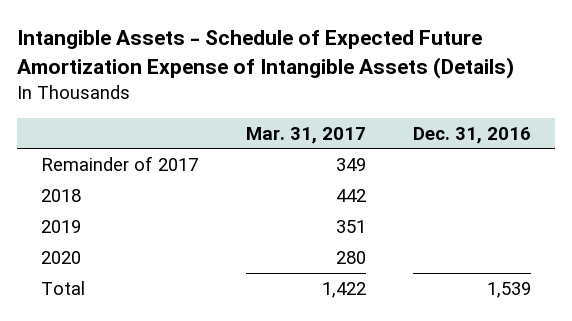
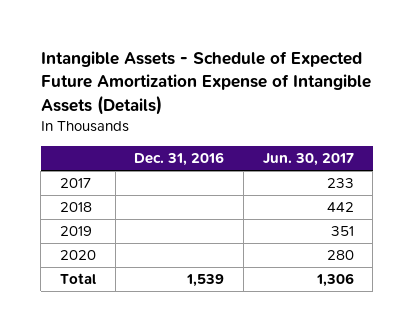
- | Mar. 31, 2017 | Dec. 31, 2016
+ | Dec. 31, 2016 | Jun. 30, 2017
- Remainder of 2017 | 349 |
+ 2017 | | 233

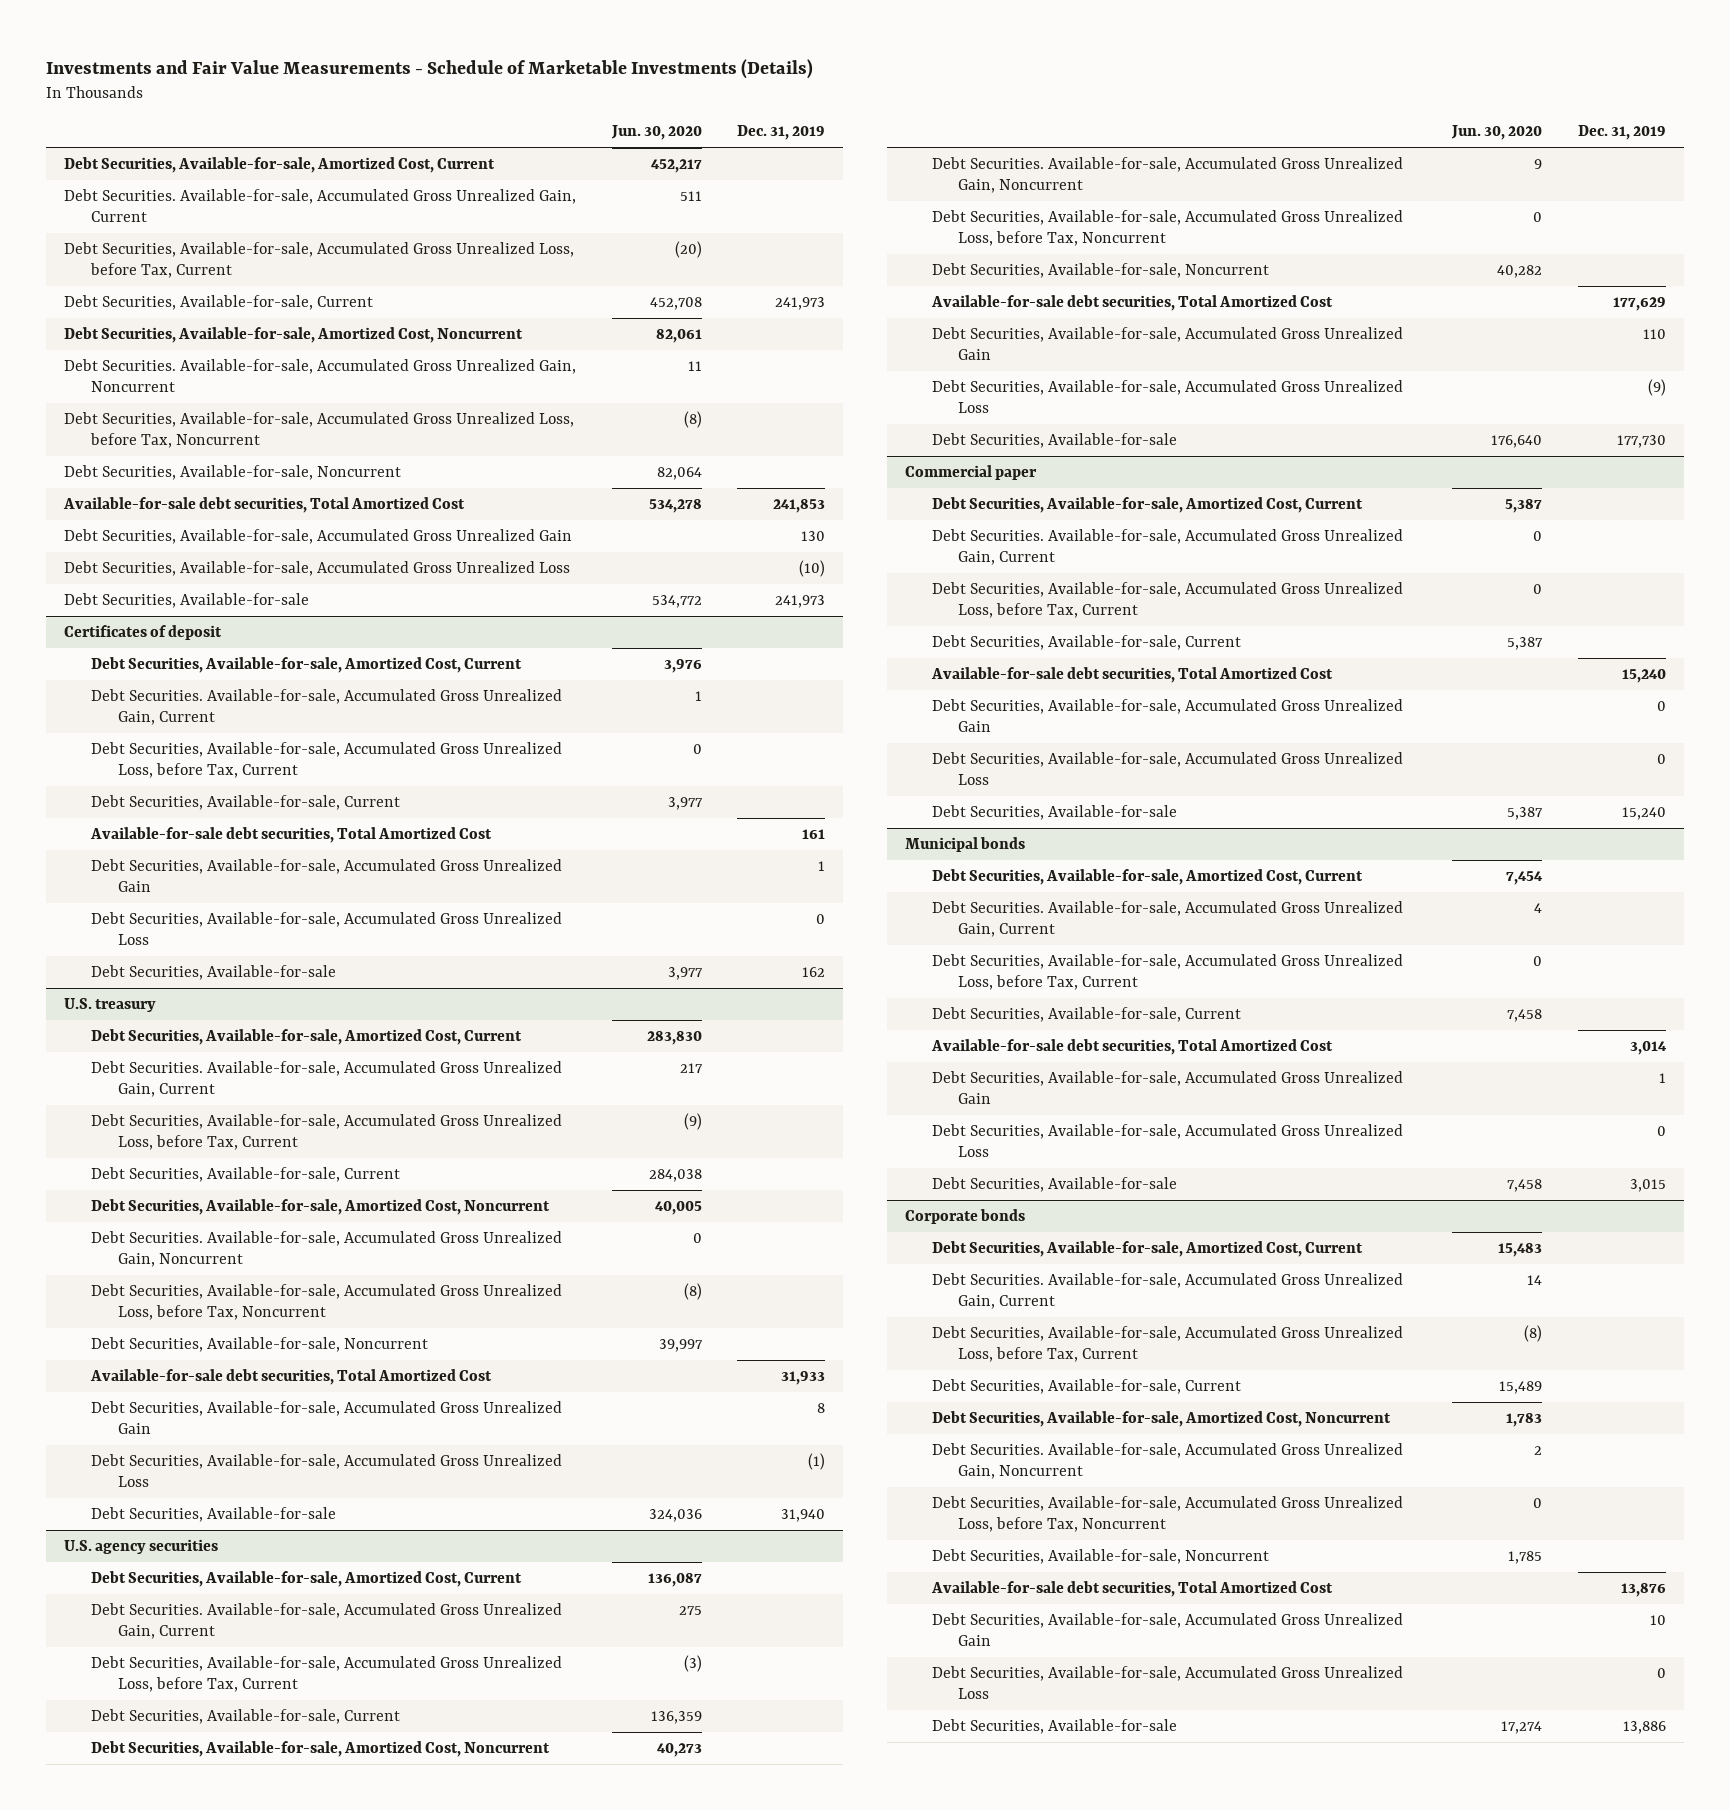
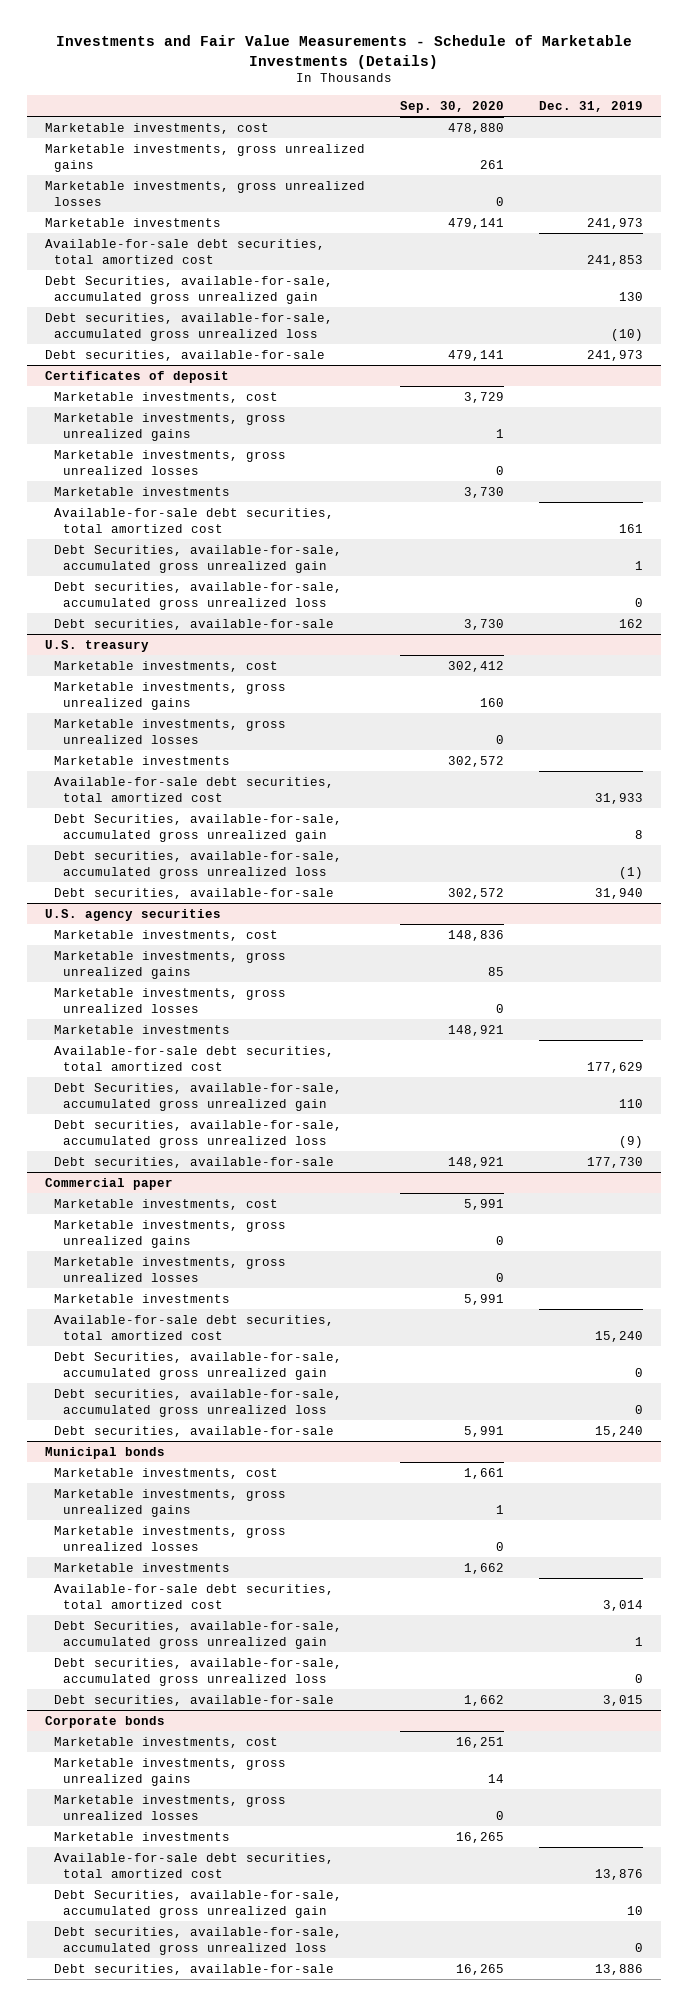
- | Jun. 30, 2020 | Dec. 31, 2019
+ | Sep. 30, 2020 | Dec. 31, 2019
- Debt Securities, Available-for-sale, Amortized Cost, Current | 452,217 |
- Debt Securities. Available-for-sale, Accumulated Gross Unrealized Gain, Current | 511 |
- Debt Securities, Available-for-sale, Accumulated Gross Unrealized Loss, before Tax, Current | (20) |
- Debt Securities, Available-for-sale, Current | 452,708 | 241,973
- Debt Securities, Available-for-sale, Amortized Cost, Noncurrent | 82,061 |
- Debt Securities. Available-for-sale, Accumulated Gross Unrealized Gain, Noncurrent | 11 |
- Debt Securities, Available-for-sale, Accumulated Gross Unrealized Loss, before Tax, Noncurrent | (8) |
- Debt Securities, Available-for-sale, Noncurrent | 82,064 |
- Available-for-sale debt securities, Total Amortized Cost | 534,278 | 241,853
- Debt Securities, Available-for-sale, Accumulated Gross Unrealized Gain | | 130
- Debt Securities, Available-for-sale, Accumulated Gross Unrealized Loss | | (10)
- Debt Securities, Available-for-sale | 534,772 | 241,973
+ Marketable investments, cost | 478,880 |
+ Marketable investments, gross unrealized gains | 261 |
+ Marketable investments, gross unrealized losses | 0 |
+ Marketable investments | 479,141 | 241,973
+ Available-for-sale debt securities, total amortized cost | | 241,853
+ Debt Securities, available-for-sale, accumulated gross unrealized gain | | 130
+ Debt securities, available-for-sale, accumulated gross unrealized loss | | (10)
+ Debt securities, available-for-sale | 479,141 | 241,973
@ Certificates of deposit
- Debt Securities, Available-for-sale, Amortized Cost, Current | 3,976 |
- Debt Securities. Available-for-sale, Accumulated Gross Unrealized Gain, Current | 1 |
- Debt Securities, Available-for-sale, Accumulated Gross Unrealized Loss, before Tax, Current | 0 |
- Debt Securities, Available-for-sale, Current | 3,977 |
- Available-for-sale debt securities, Total Amortized Cost | | 161
- Debt Securities, Available-for-sale, Accumulated Gross Unrealized Gain | | 1
- Debt Securities, Available-for-sale, Accumulated Gross Unrealized Loss | | 0
- Debt Securities, Available-for-sale | 3,977 | 162
+ Marketable investments, cost | 3,729 |
+ Marketable investments, gross unrealized gains | 1 |
+ Marketable investments, gross unrealized losses | 0 |
+ Marketable investments | 3,730 |
+ Available-for-sale debt securities, total amortized cost | | 161
+ Debt Securities, available-for-sale, accumulated gross unrealized gain | | 1
+ Debt securities, available-for-sale, accumulated gross unrealized loss | | 0
+ Debt securities, available-for-sale | 3,730 | 162
@ U.S. treasury
- Debt Securities, Available-for-sale, Amortized Cost, Current | 283,830 |
- Debt Securities. Available-for-sale, Accumulated Gross Unrealized Gain, Current | 217 |
- Debt Securities, Available-for-sale, Accumulated Gross Unrealized Loss, before Tax, Current | (9) |
- Debt Securities, Available-for-sale, Current | 284,038 |
- Debt Securities, Available-for-sale, Amortized Cost, Noncurrent | 40,005 |
- Debt Securities. Available-for-sale, Accumulated Gross Unrealized Gain, Noncurrent | 0 |
- Debt Securities, Available-for-sale, Accumulated Gross Unrealized Loss, before Tax, Noncurrent | (8) |
- Debt Securities, Available-for-sale, Noncurrent | 39,997 |
- Available-for-sale debt securities, Total Amortized Cost | | 31,933
- Debt Securities, Available-for-sale, Accumulated Gross Unrealized Gain | | 8
- Debt Securities, Available-for-sale, Accumulated Gross Unrealized Loss | | (1)
- Debt Securities, Available-for-sale | 324,036 | 31,940
+ Marketable investments, cost | 302,412 |
+ Marketable investments, gross unrealized gains | 160 |
+ Marketable investments, gross unrealized losses | 0 |
+ Marketable investments | 302,572 |
+ Available-for-sale debt securities, total amortized cost | | 31,933
+ Debt Securities, available-for-sale, accumulated gross unrealized gain | | 8
+ Debt securities, available-for-sale, accumulated gross unrealized loss | | (1)
+ Debt securities, available-for-sale | 302,572 | 31,940
@ U.S. agency securities
- Debt Securities, Available-for-sale, Amortized Cost, Current | 136,087 |
- Debt Securities. Available-for-sale, Accumulated Gross Unrealized Gain, Current | 275 |
- Debt Securities, Available-for-sale, Accumulated Gross Unrealized Loss, before Tax, Current | (3) |
- Debt Securities, Available-for-sale, Current | 136,359 |
- Debt Securities, Available-for-sale, Amortized Cost, Noncurrent | 40,273 |
- Debt Securities. Available-for-sale, Accumulated Gross Unrealized Gain, Noncurrent | 9 |
- Debt Securities, Available-for-sale, Accumulated Gross Unrealized Loss, before Tax, Noncurrent | 0 |
- Debt Securities, Available-for-sale, Noncurrent | 40,282 |
- Available-for-sale debt securities, Total Amortized Cost | | 177,629
- Debt Securities, Available-for-sale, Accumulated Gross Unrealized Gain | | 110
- Debt Securities, Available-for-sale, Accumulated Gross Unrealized Loss | | (9)
- Debt Securities, Available-for-sale | 176,640 | 177,730
+ Marketable investments, cost | 148,836 |
+ Marketable investments, gross unrealized gains | 85 |
+ Marketable investments, gross unrealized losses | 0 |
+ Marketable investments | 148,921 |
+ Available-for-sale debt securities, total amortized cost | | 177,629
+ Debt Securities, available-for-sale, accumulated gross unrealized gain | | 110
+ Debt securities, available-for-sale, accumulated gross unrealized loss | | (9)
+ Debt securities, available-for-sale | 148,921 | 177,730
@ Commercial paper
- Debt Securities, Available-for-sale, Amortized Cost, Current | 5,387 |
- Debt Securities. Available-for-sale, Accumulated Gross Unrealized Gain, Current | 0 |
- Debt Securities, Available-for-sale, Accumulated Gross Unrealized Loss, before Tax, Current | 0 |
- Debt Securities, Available-for-sale, Current | 5,387 |
- Available-for-sale debt securities, Total Amortized Cost | | 15,240
- Debt Securities, Available-for-sale, Accumulated Gross Unrealized Gain | | 0
- Debt Securities, Available-for-sale, Accumulated Gross Unrealized Loss | | 0
- Debt Securities, Available-for-sale | 5,387 | 15,240
+ Marketable investments, cost | 5,991 |
+ Marketable investments, gross unrealized gains | 0 |
+ Marketable investments, gross unrealized losses | 0 |
+ Marketable investments | 5,991 |
+ Available-for-sale debt securities, total amortized cost | | 15,240
+ Debt Securities, available-for-sale, accumulated gross unrealized gain | | 0
+ Debt securities, available-for-sale, accumulated gross unrealized loss | | 0
+ Debt securities, available-for-sale | 5,991 | 15,240
@ Municipal bonds
- Debt Securities, Available-for-sale, Amortized Cost, Current | 7,454 |
- Debt Securities. Available-for-sale, Accumulated Gross Unrealized Gain, Current | 4 |
- Debt Securities, Available-for-sale, Accumulated Gross Unrealized Loss, before Tax, Current | 0 |
- Debt Securities, Available-for-sale, Current | 7,458 |
- Available-for-sale debt securities, Total Amortized Cost | | 3,014
- Debt Securities, Available-for-sale, Accumulated Gross Unrealized Gain | | 1
- Debt Securities, Available-for-sale, Accumulated Gross Unrealized Loss | | 0
- Debt Securities, Available-for-sale | 7,458 | 3,015
+ Marketable investments, cost | 1,661 |
+ Marketable investments, gross unrealized gains | 1 |
+ Marketable investments, gross unrealized losses | 0 |
+ Marketable investments | 1,662 |
+ Available-for-sale debt securities, total amortized cost | | 3,014
+ Debt Securities, available-for-sale, accumulated gross unrealized gain | | 1
+ Debt securities, available-for-sale, accumulated gross unrealized loss | | 0
+ Debt securities, available-for-sale | 1,662 | 3,015
@ Corporate bonds
- Debt Securities, Available-for-sale, Amortized Cost, Current | 15,483 |
- Debt Securities. Available-for-sale, Accumulated Gross Unrealized Gain, Current | 14 |
- Debt Securities, Available-for-sale, Accumulated Gross Unrealized Loss, before Tax, Current | (8) |
- Debt Securities, Available-for-sale, Current | 15,489 |
- Debt Securities, Available-for-sale, Amortized Cost, Noncurrent | 1,783 |
- Debt Securities. Available-for-sale, Accumulated Gross Unrealized Gain, Noncurrent | 2 |
- Debt Securities, Available-for-sale, Accumulated Gross Unrealized Loss, before Tax, Noncurrent | 0 |
- Debt Securities, Available-for-sale, Noncurrent | 1,785 |
- Available-for-sale debt securities, Total Amortized Cost | | 13,876
- Debt Securities, Available-for-sale, Accumulated Gross Unrealized Gain | | 10
- Debt Securities, Available-for-sale, Accumulated Gross Unrealized Loss | | 0
- Debt Securities, Available-for-sale | 17,274 | 13,886
+ Marketable investments, cost | 16,251 |
+ Marketable investments, gross unrealized gains | 14 |
+ Marketable investments, gross unrealized losses | 0 |
+ Marketable investments | 16,265 |
+ Available-for-sale debt securities, total amortized cost | | 13,876
+ Debt Securities, available-for-sale, accumulated gross unrealized gain | | 10
+ Debt securities, available-for-sale, accumulated gross unrealized loss | | 0
+ Debt securities, available-for-sale | 16,265 | 13,886

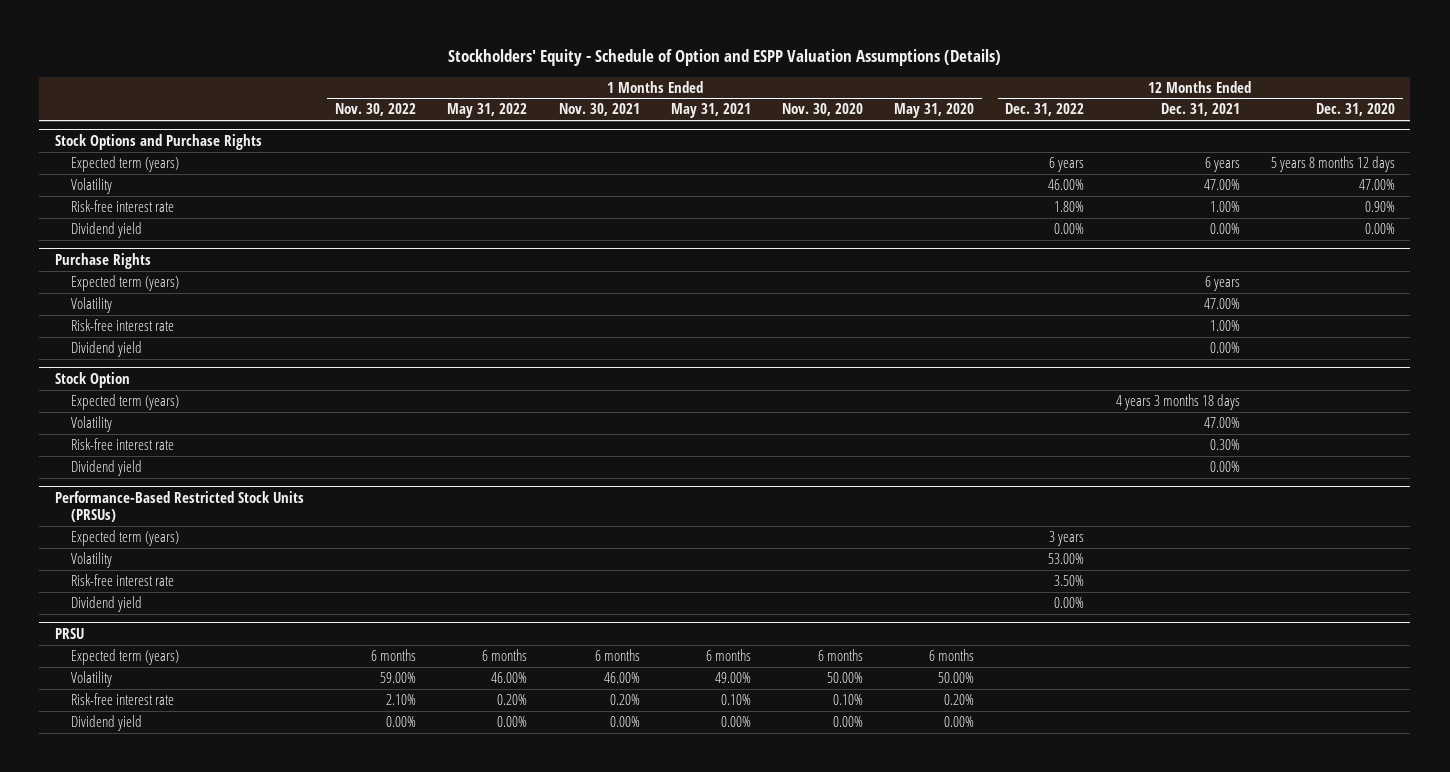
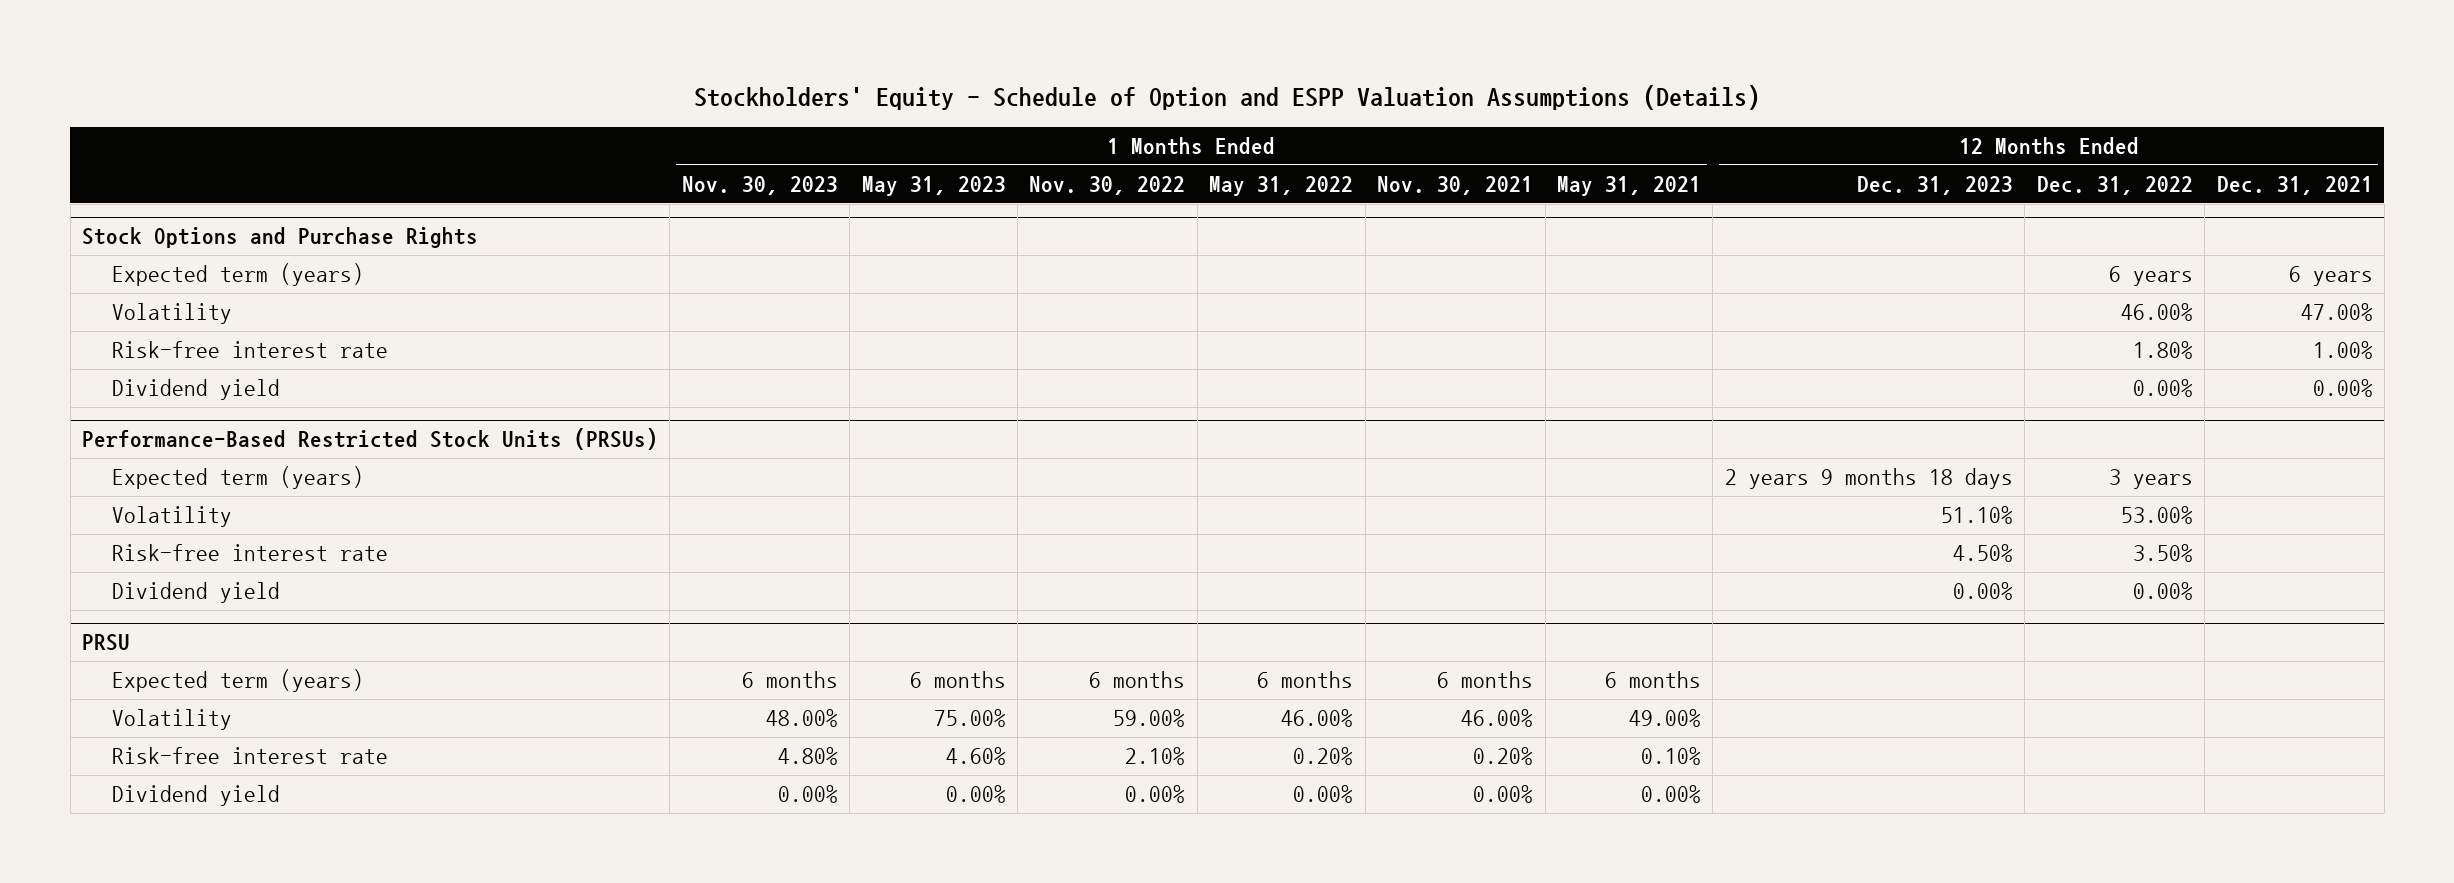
- | 1 Months Ended Nov. 30, 2022 | 1 Months Ended May 31, 2022 | 1 Months Ended Nov. 30, 2021 | 1 Months Ended May 31, 2021 | 1 Months Ended Nov. 30, 2020 | 1 Months Ended May 31, 2020 | 12 Months Ended Dec. 31, 2022 | 12 Months Ended Dec. 31, 2021 | 12 Months Ended Dec. 31, 2020
+ | 1 Months Ended Nov. 30, 2023 | 1 Months Ended May 31, 2023 | 1 Months Ended Nov. 30, 2022 | 1 Months Ended May 31, 2022 | 1 Months Ended Nov. 30, 2021 | 1 Months Ended May 31, 2021 | 12 Months Ended Dec. 31, 2023 | 12 Months Ended Dec. 31, 2022 | 12 Months Ended Dec. 31, 2021
- Purchase Rights
- Expected term (years) | | | | | | | | 6 years |
- Volatility | | | | | | | | 47.00% |
- Risk-free interest rate | | | | | | | | 1.00% |
- Dividend yield | | | | | | | | 0.00% |
- Stock Option
- Expected term (years) | | | | | | | | 4 years 3 months 18 days |
- Volatility | | | | | | | | 47.00% |
- Risk-free interest rate | | | | | | | | 0.30% |
- Dividend yield | | | | | | | | 0.00% |

